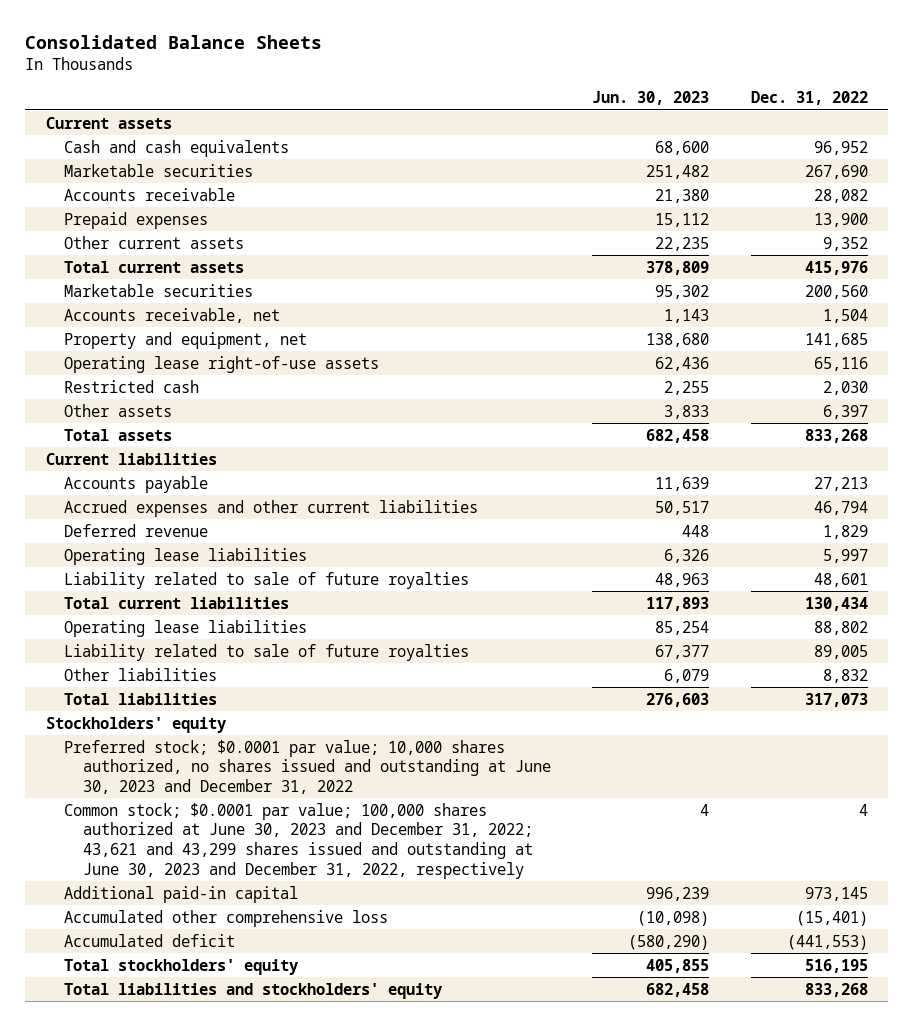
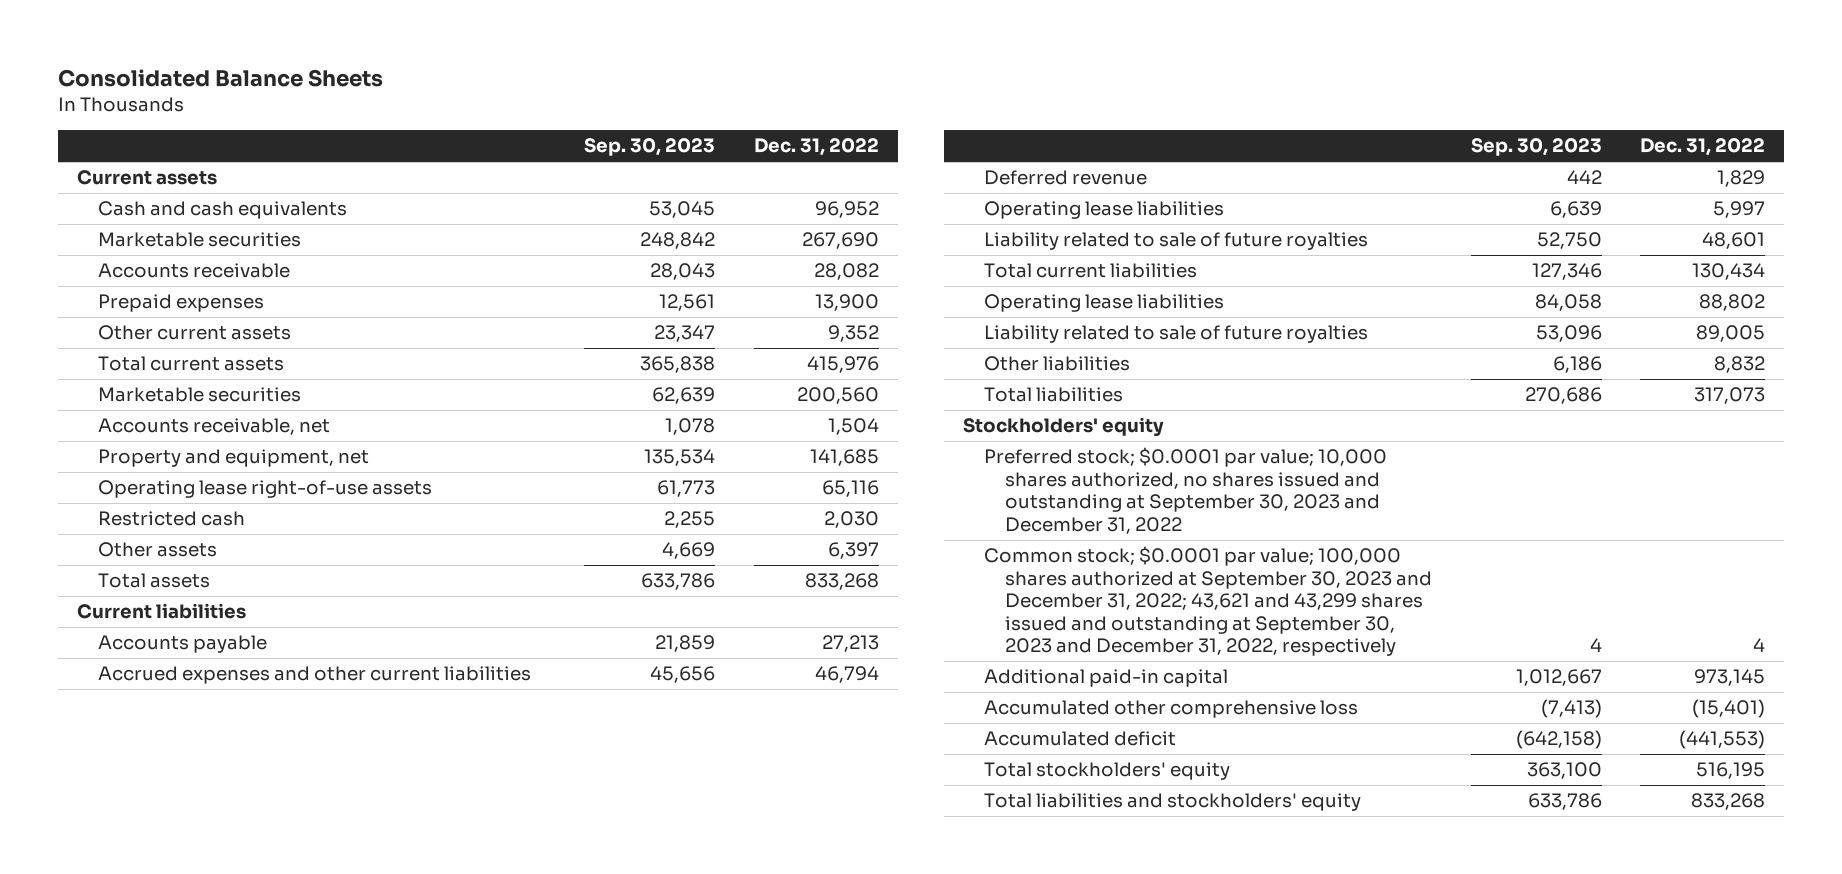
- | Jun. 30, 2023 | Dec. 31, 2022
+ | Sep. 30, 2023 | Dec. 31, 2022
- Preferred stock; $0.0001 par value; 10,000 shares authorized, no shares issued and outstanding at June 30, 2023 and December 31, 2022
- Common stock; $0.0001 par value; 100,000 shares authorized at June 30, 2023 and December 31, 2022; 43,621 and 43,299 shares issued and outstanding at June 30, 2023 and December 31, 2022, respectively | 4 | 4
+ Preferred stock; $0.0001 par value; 10,000 shares authorized, no shares issued and outstanding at September 30, 2023 and December 31, 2022
+ Common stock; $0.0001 par value; 100,000 shares authorized at September 30, 2023 and December 31, 2022; 43,621 and 43,299 shares issued and outstanding at September 30, 2023 and December 31, 2022, respectively | 4 | 4

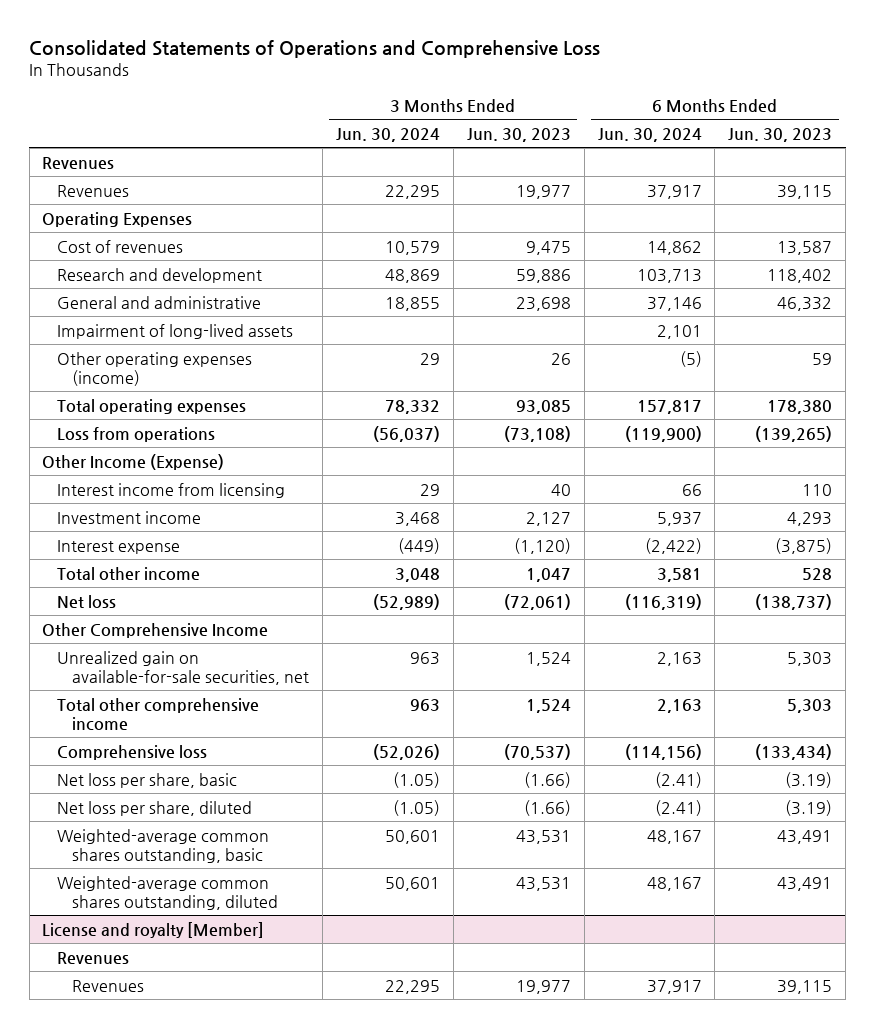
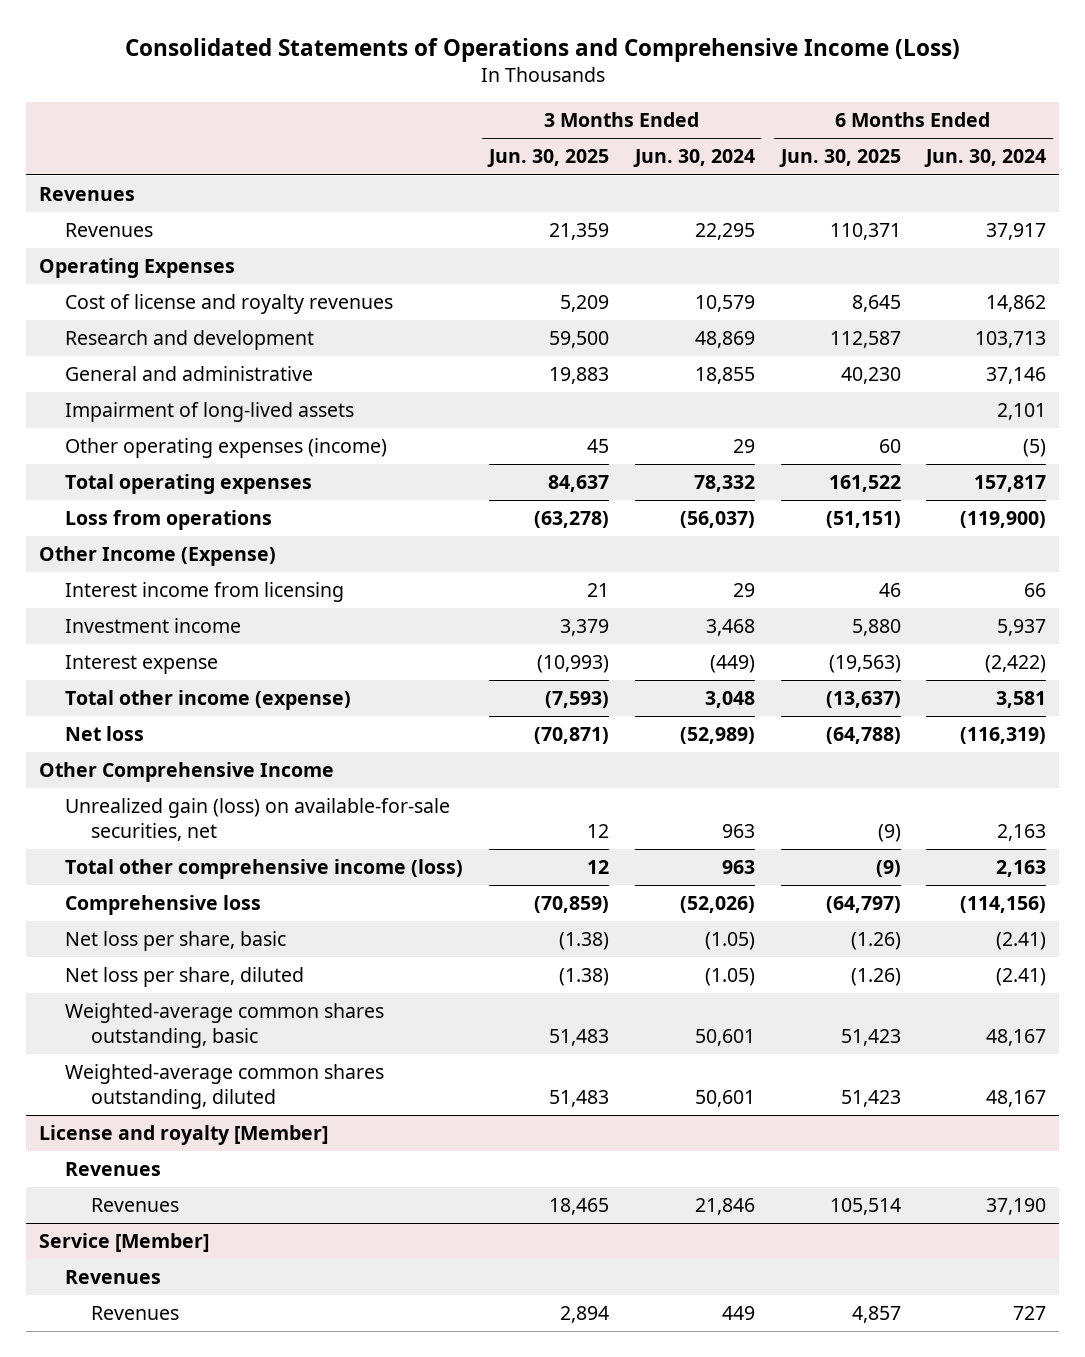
- Consolidated Statements of Operations and Comprehensive Loss
+ Consolidated Statements of Operations and Comprehensive Income (Loss)
- | 3 Months Ended Jun. 30, 2024 | 3 Months Ended Jun. 30, 2023 | 6 Months Ended Jun. 30, 2024 | 6 Months Ended Jun. 30, 2023
+ | 3 Months Ended Jun. 30, 2025 | 3 Months Ended Jun. 30, 2024 | 6 Months Ended Jun. 30, 2025 | 6 Months Ended Jun. 30, 2024
- Cost of revenues | 10,579 | 9,475 | 14,862 | 13,587
+ Cost of license and royalty revenues | 5,209 | 10,579 | 8,645 | 14,862
- Total other income | 3,048 | 1,047 | 3,581 | 528
+ Total other income (expense) | (7,593) | 3,048 | (13,637) | 3,581
- Unrealized gain on available-for-sale securities, net | 963 | 1,524 | 2,163 | 5,303
- Total other comprehensive income | 963 | 1,524 | 2,163 | 5,303
+ Unrealized gain (loss) on available-for-sale securities, net | 12 | 963 | (9) | 2,163
+ Total other comprehensive income (loss) | 12 | 963 | (9) | 2,163
@ License and royalty [Member]
- Revenues | 22,295 | 19,977 | 37,917 | 39,115
+ Revenues | 18,465 | 21,846 | 105,514 | 37,190
+ Service [Member]
+ Revenues
+ Revenues | 2,894 | 449 | 4,857 | 727

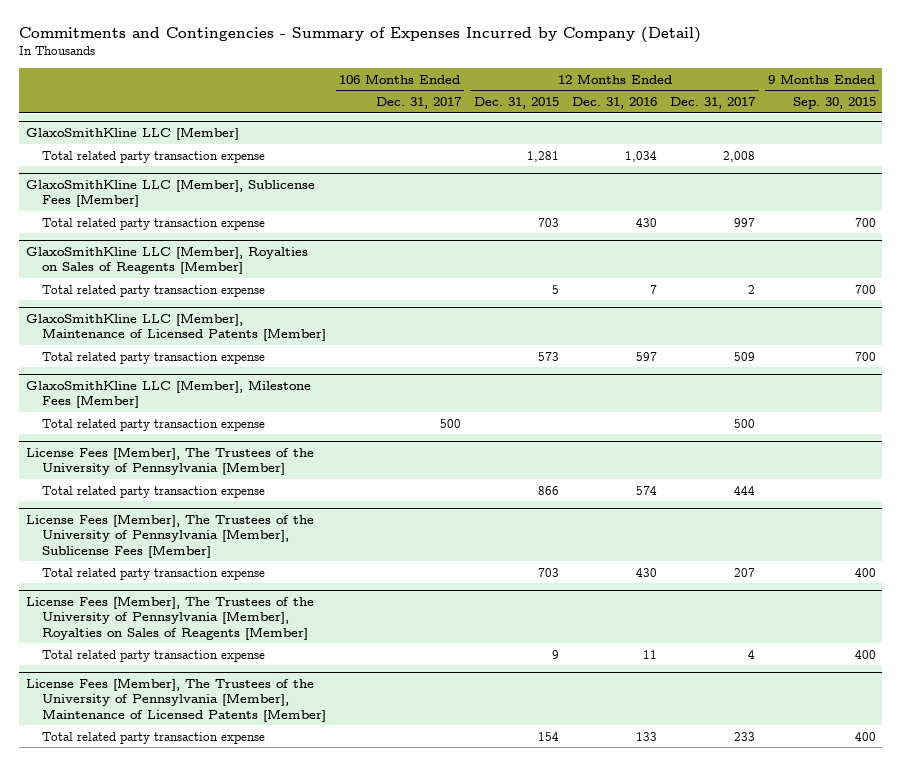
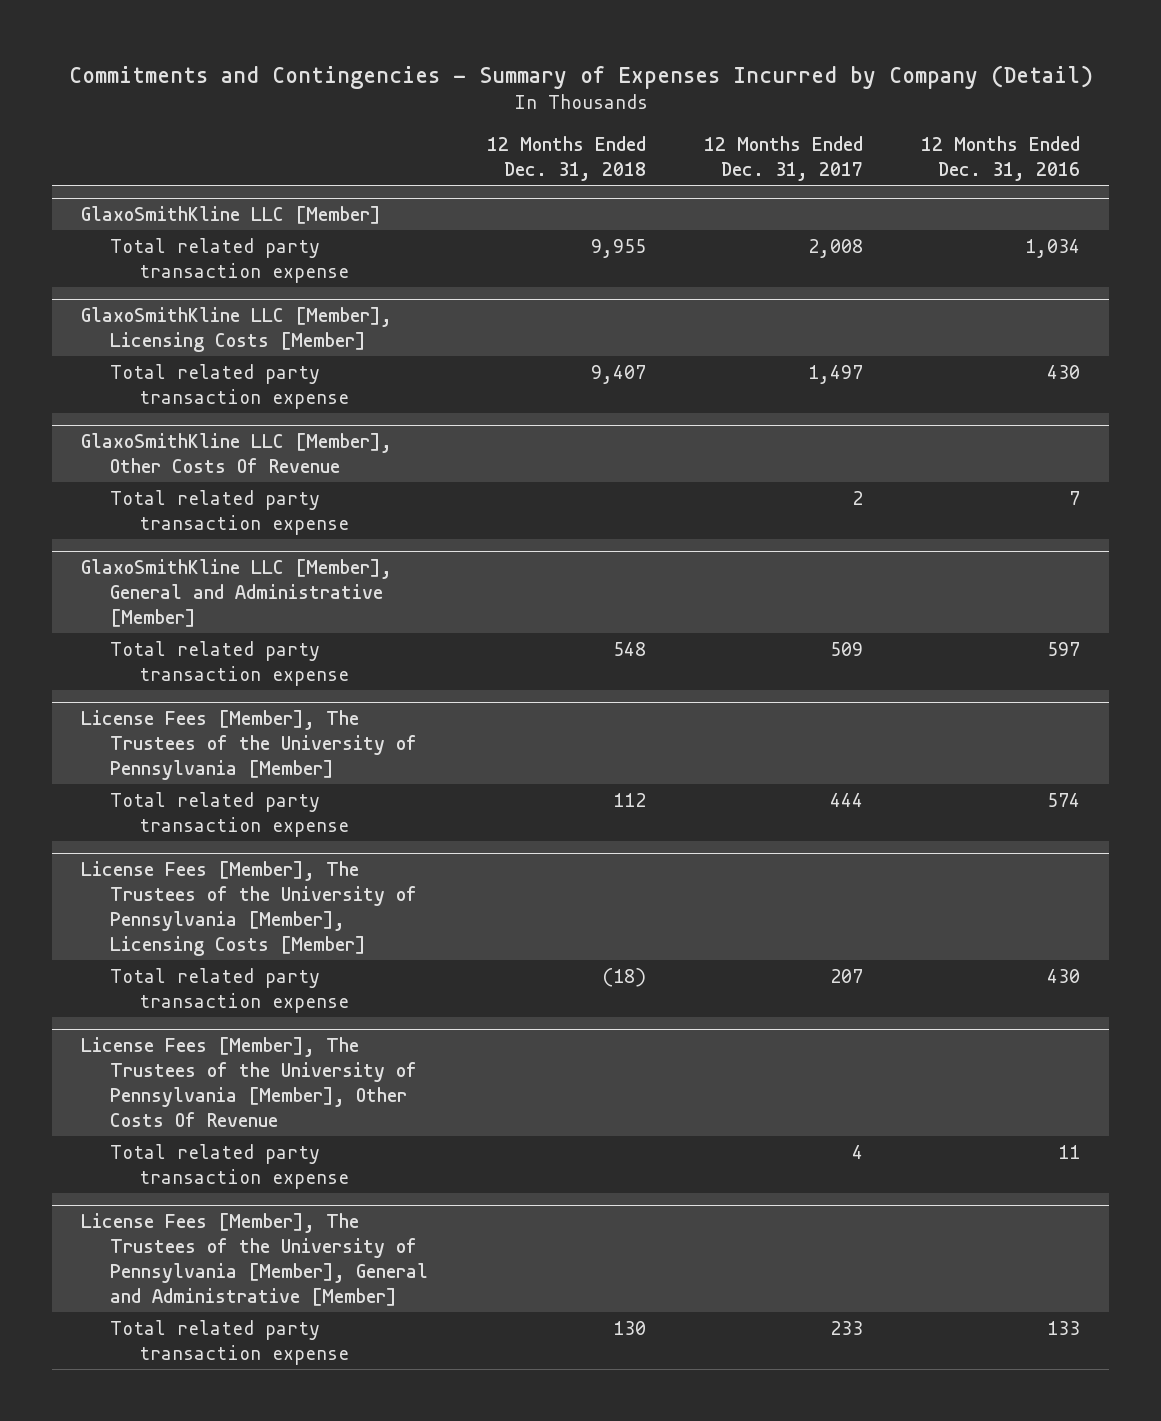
- | 106 Months Ended Dec. 31, 2017 | 12 Months Ended Dec. 31, 2015 | 12 Months Ended Dec. 31, 2016 | 12 Months Ended Dec. 31, 2017 | 9 Months Ended Sep. 30, 2015
+ | 12 Months Ended Dec. 31, 2018 | 12 Months Ended Dec. 31, 2017 | 12 Months Ended Dec. 31, 2016
- GlaxoSmithKline LLC [Member], Sublicense Fees [Member]
- Total related party transaction expense | | 703 | 430 | 997 | 700
- GlaxoSmithKline LLC [Member], Royalties on Sales of Reagents [Member]
+ GlaxoSmithKline LLC [Member], Licensing Costs [Member]
+ Total related party transaction expense | 9,407 | 1,497 | 430
+ GlaxoSmithKline LLC [Member], Other Costs Of Revenue
- GlaxoSmithKline LLC [Member], Maintenance of Licensed Patents [Member]
+ GlaxoSmithKline LLC [Member], General and Administrative [Member]
- GlaxoSmithKline LLC [Member], Milestone Fees [Member]
- Total related party transaction expense | 500 | | | 500 |
- License Fees [Member], The Trustees of the University of Pennsylvania [Member], Sublicense Fees [Member]
+ License Fees [Member], The Trustees of the University of Pennsylvania [Member], Licensing Costs [Member]
- License Fees [Member], The Trustees of the University of Pennsylvania [Member], Royalties on Sales of Reagents [Member]
+ License Fees [Member], The Trustees of the University of Pennsylvania [Member], Other Costs Of Revenue
- License Fees [Member], The Trustees of the University of Pennsylvania [Member], Maintenance of Licensed Patents [Member]
+ License Fees [Member], The Trustees of the University of Pennsylvania [Member], General and Administrative [Member]

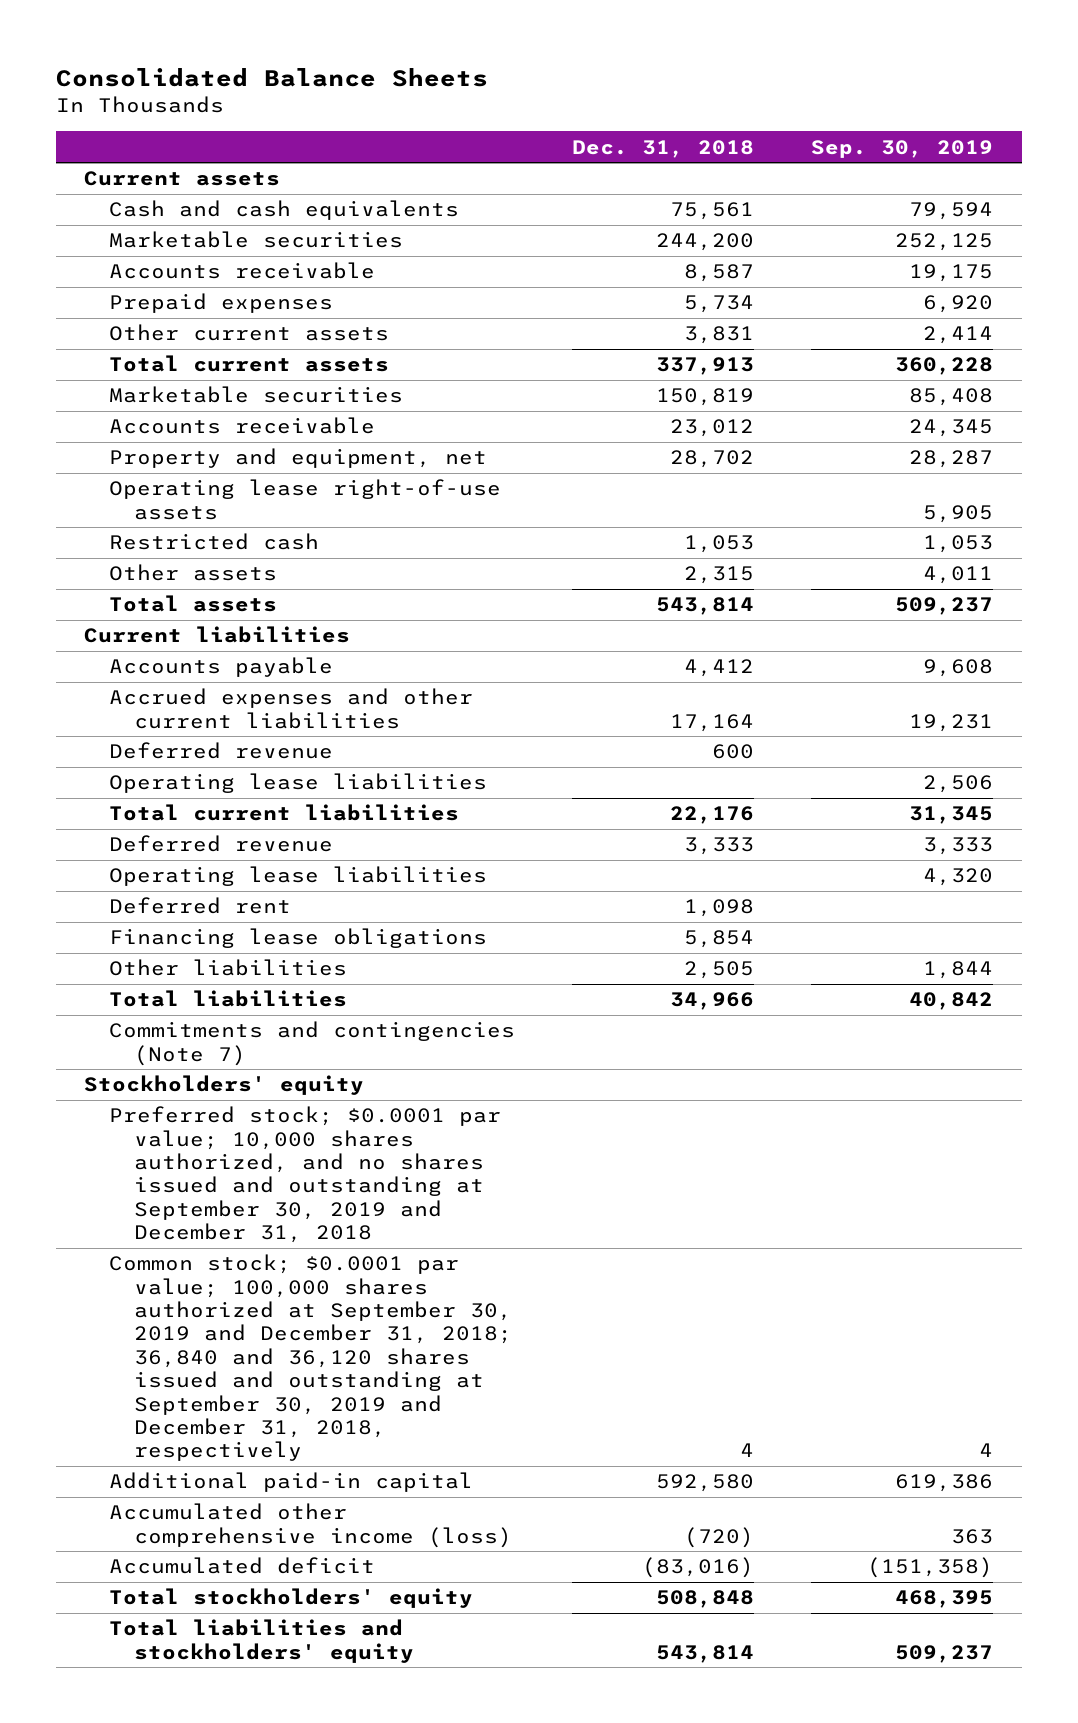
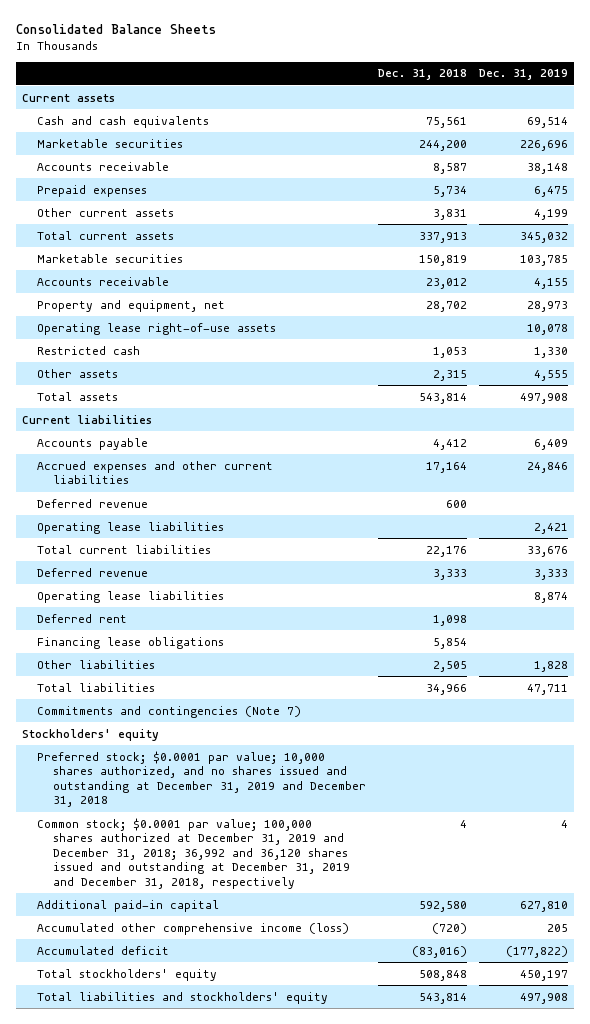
- | Dec. 31, 2018 | Sep. 30, 2019
+ | Dec. 31, 2018 | Dec. 31, 2019
- Preferred stock; $0.0001 par value; 10,000 shares authorized, and no shares issued and outstanding at September 30, 2019 and December 31, 2018
- Common stock; $0.0001 par value; 100,000 shares authorized at September 30, 2019 and December 31, 2018; 36,840 and 36,120 shares issued and outstanding at September 30, 2019 and December 31, 2018, respectively | 4 | 4
+ Preferred stock; $0.0001 par value; 10,000 shares authorized, and no shares issued and outstanding at December 31, 2019 and December 31, 2018
+ Common stock; $0.0001 par value; 100,000 shares authorized at December 31, 2019 and December 31, 2018; 36,992 and 36,120 shares issued and outstanding at December 31, 2019 and December 31, 2018, respectively | 4 | 4

